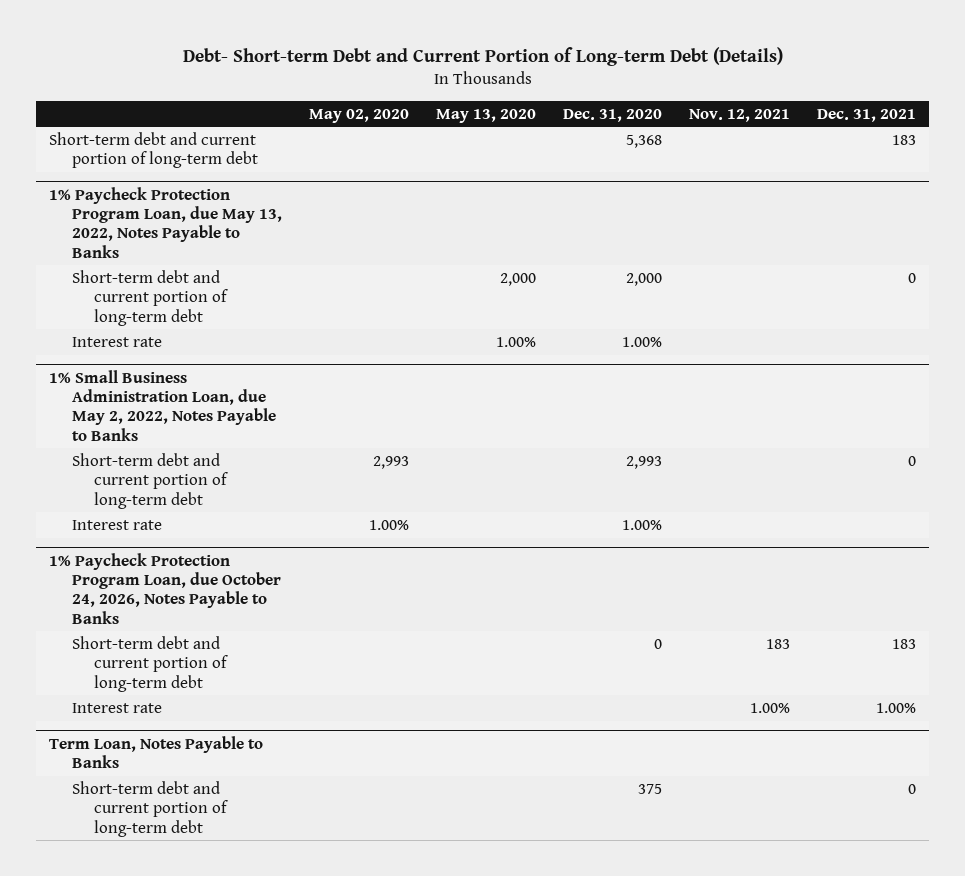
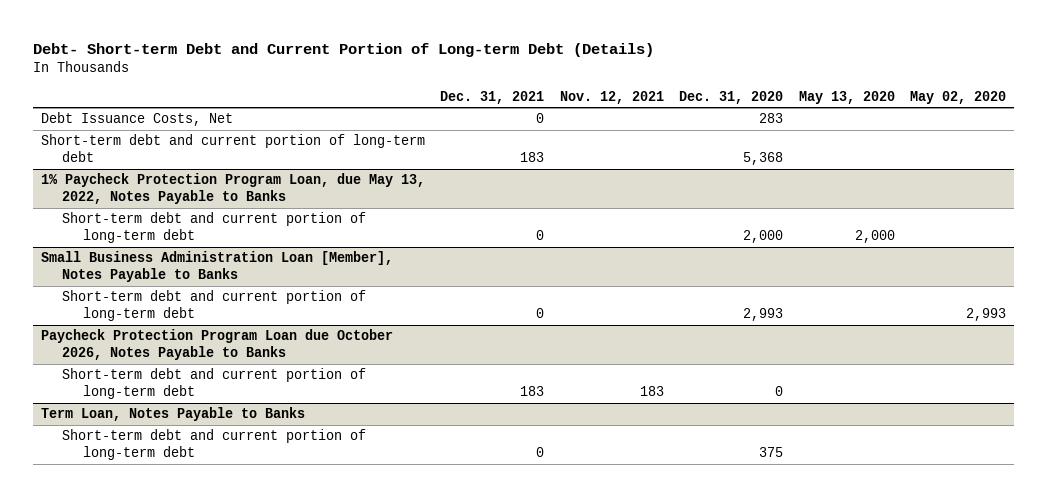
- | May 02, 2020 | May 13, 2020 | Dec. 31, 2020 | Nov. 12, 2021 | Dec. 31, 2021
+ | Dec. 31, 2021 | Nov. 12, 2021 | Dec. 31, 2020 | May 13, 2020 | May 02, 2020
+ Debt Issuance Costs, Net | 0 | | 283 | |
@ 1% Paycheck Protection Program Loan, due May 13, 2022, Notes Payable to Banks
- Interest rate | | 1.00% | 1.00% | |
- 1% Small Business Administration Loan, due May 2, 2022, Notes Payable to Banks
+ Small Business Administration Loan [Member], Notes Payable to Banks
- Interest rate | 1.00% | | 1.00% | |
- 1% Paycheck Protection Program Loan, due October 24, 2026, Notes Payable to Banks
+ Paycheck Protection Program Loan due October 2026, Notes Payable to Banks
- Interest rate | | | | 1.00% | 1.00%

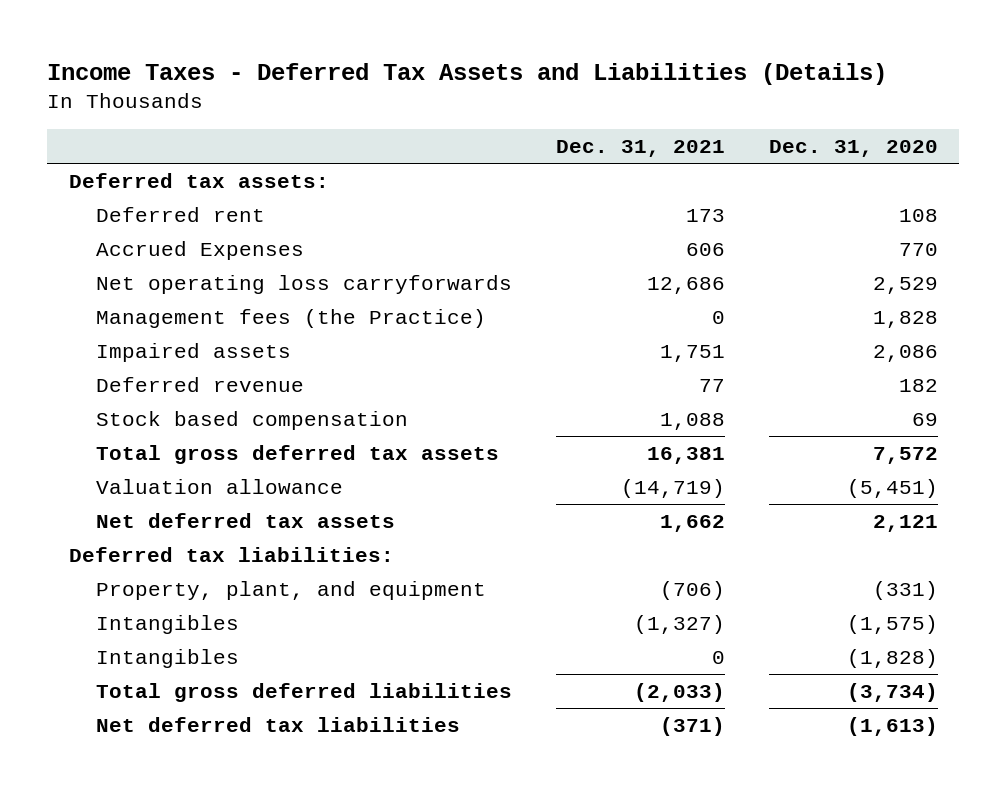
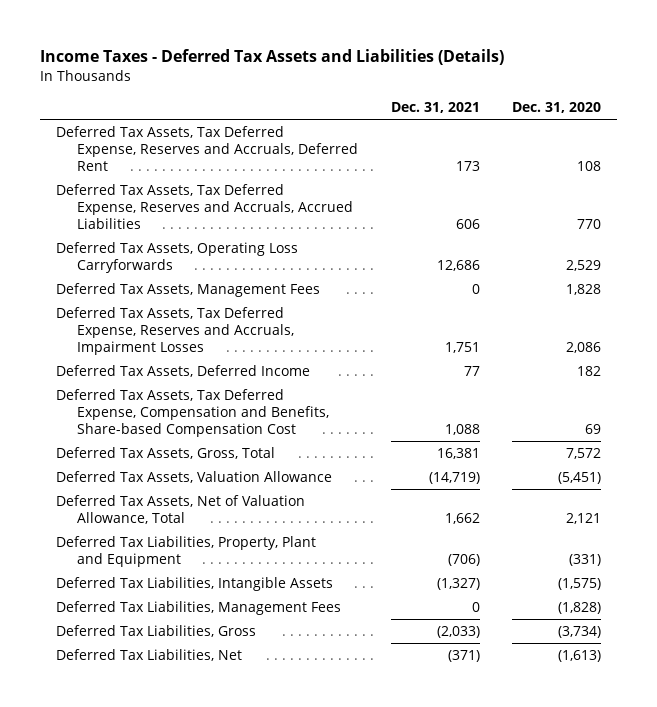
- Deferred tax assets:
- Deferred rent | 173 | 108
- Accrued Expenses | 606 | 770
- Net operating loss carryforwards | 12,686 | 2,529
- Management fees (the Practice) | 0 | 1,828
- Impaired assets | 1,751 | 2,086
- Deferred revenue | 77 | 182
- Stock based compensation | 1,088 | 69
- Total gross deferred tax assets | 16,381 | 7,572
- Valuation allowance | (14,719) | (5,451)
- Net deferred tax assets | 1,662 | 2,121
- Deferred tax liabilities:
- Property, plant, and equipment | (706) | (331)
- Intangibles | (1,327) | (1,575)
- Intangibles | 0 | (1,828)
- Total gross deferred liabilities | (2,033) | (3,734)
- Net deferred tax liabilities | (371) | (1,613)
+ Deferred Tax Assets, Tax Deferred Expense, Reserves and Accruals, Deferred Rent | 173 | 108
+ Deferred Tax Assets, Tax Deferred Expense, Reserves and Accruals, Accrued Liabilities | 606 | 770
+ Deferred Tax Assets, Operating Loss Carryforwards | 12,686 | 2,529
+ Deferred Tax Assets, Management Fees | 0 | 1,828
+ Deferred Tax Assets, Tax Deferred Expense, Reserves and Accruals, Impairment Losses | 1,751 | 2,086
+ Deferred Tax Assets, Deferred Income | 77 | 182
+ Deferred Tax Assets, Tax Deferred Expense, Compensation and Benefits, Share-based Compensation Cost | 1,088 | 69
+ Deferred Tax Assets, Gross, Total | 16,381 | 7,572
+ Deferred Tax Assets, Valuation Allowance | (14,719) | (5,451)
+ Deferred Tax Assets, Net of Valuation Allowance, Total | 1,662 | 2,121
+ Deferred Tax Liabilities, Property, Plant and Equipment | (706) | (331)
+ Deferred Tax Liabilities, Intangible Assets | (1,327) | (1,575)
+ Deferred Tax Liabilities, Management Fees | 0 | (1,828)
+ Deferred Tax Liabilities, Gross | (2,033) | (3,734)
+ Deferred Tax Liabilities, Net | (371) | (1,613)

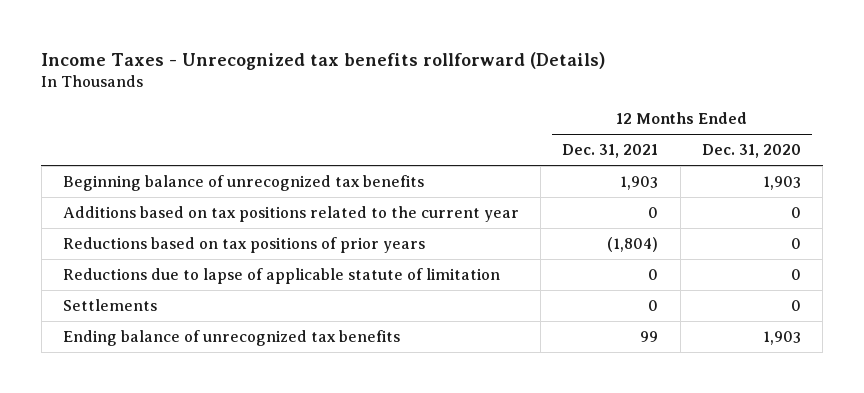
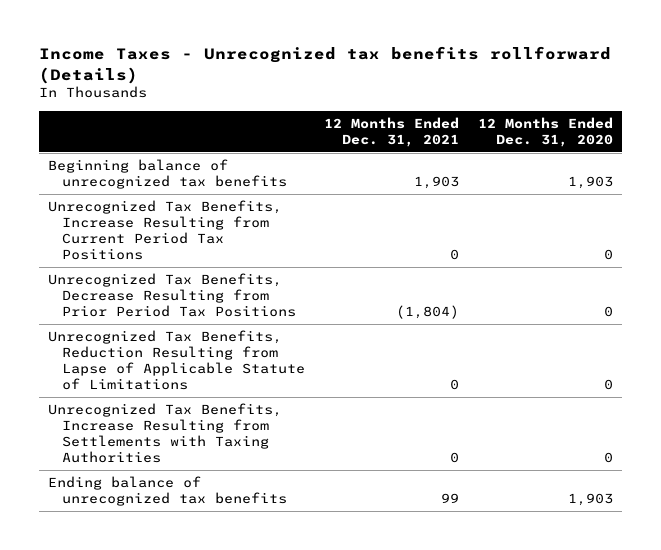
- Additions based on tax positions related to the current year | 0 | 0
- Reductions based on tax positions of prior years | (1,804) | 0
- Reductions due to lapse of applicable statute of limitation | 0 | 0
- Settlements | 0 | 0
+ Unrecognized Tax Benefits, Increase Resulting from Current Period Tax Positions | 0 | 0
+ Unrecognized Tax Benefits, Decrease Resulting from Prior Period Tax Positions | (1,804) | 0
+ Unrecognized Tax Benefits, Reduction Resulting from Lapse of Applicable Statute of Limitations | 0 | 0
+ Unrecognized Tax Benefits, Increase Resulting from Settlements with Taxing Authorities | 0 | 0

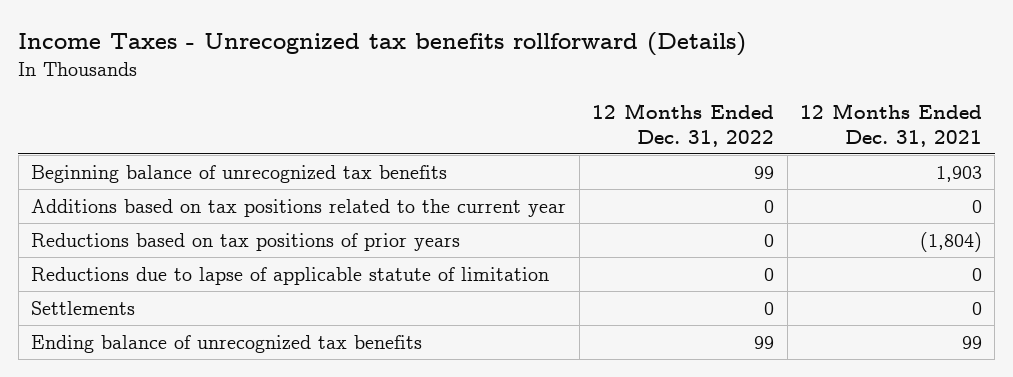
- | 12 Months Ended Dec. 31, 2021 | 12 Months Ended Dec. 31, 2020
+ | 12 Months Ended Dec. 31, 2022 | 12 Months Ended Dec. 31, 2021
- Unrecognized Tax Benefits, Increase Resulting from Current Period Tax Positions | 0 | 0
- Unrecognized Tax Benefits, Decrease Resulting from Prior Period Tax Positions | (1,804) | 0
- Unrecognized Tax Benefits, Reduction Resulting from Lapse of Applicable Statute of Limitations | 0 | 0
- Unrecognized Tax Benefits, Increase Resulting from Settlements with Taxing Authorities | 0 | 0
+ Additions based on tax positions related to the current year | 0 | 0
+ Reductions based on tax positions of prior years | 0 | (1,804)
+ Reductions due to lapse of applicable statute of limitation | 0 | 0
+ Settlements | 0 | 0

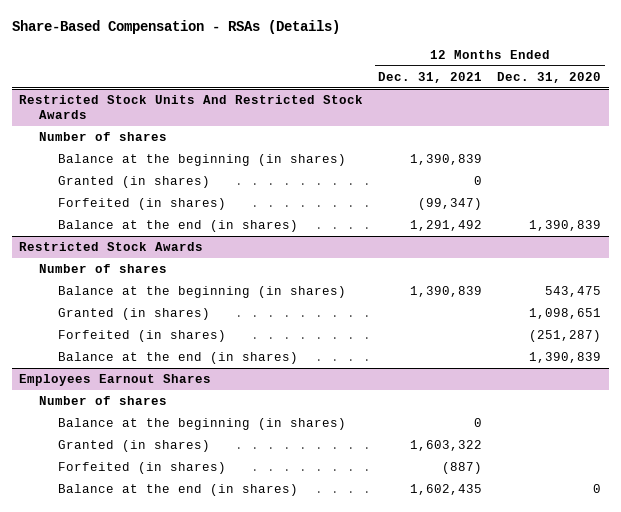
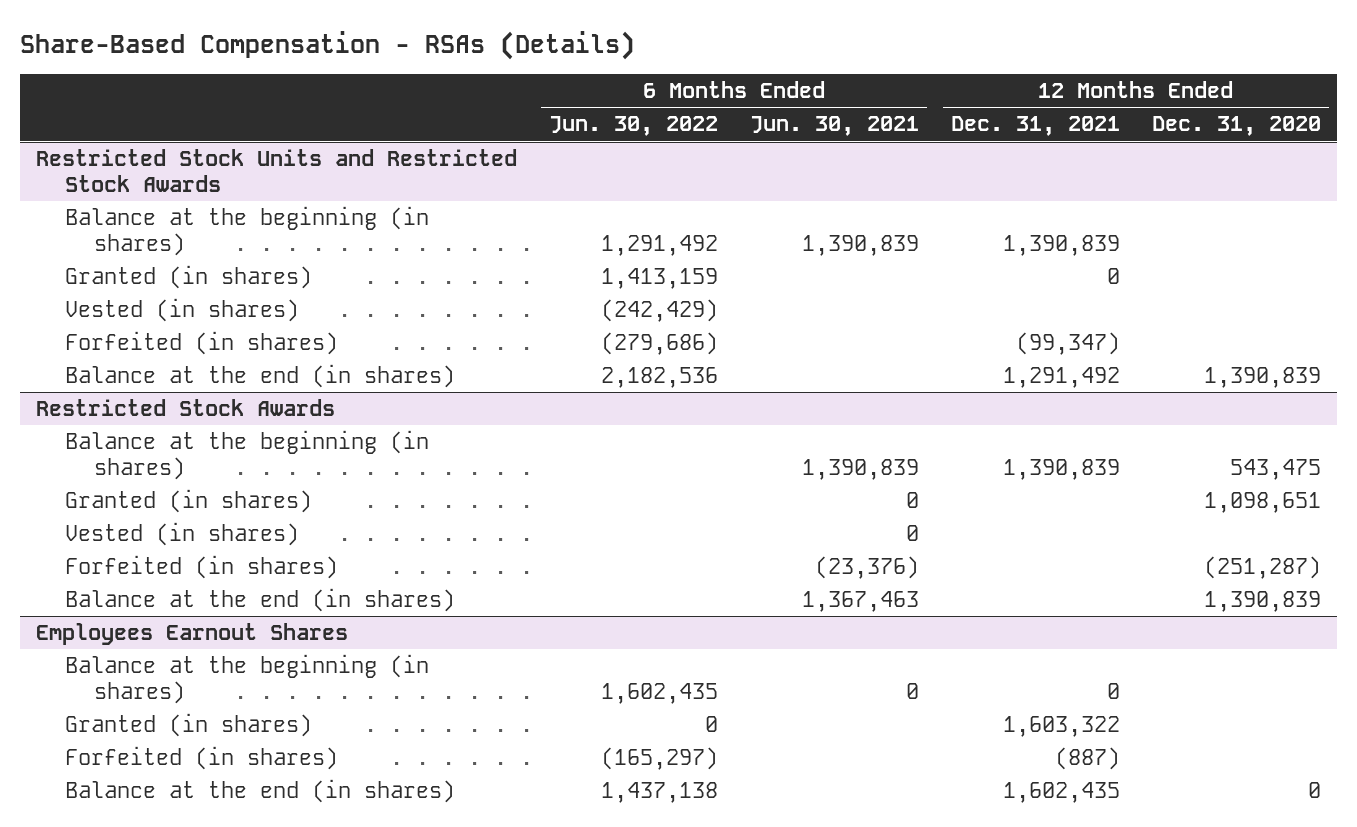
- | 12 Months Ended Dec. 31, 2021 | 12 Months Ended Dec. 31, 2020
+ | 6 Months Ended Jun. 30, 2022 | 6 Months Ended Jun. 30, 2021 | 12 Months Ended Dec. 31, 2021 | 12 Months Ended Dec. 31, 2020
- Restricted Stock Units And Restricted Stock Awards
- Number of shares
+ Restricted Stock Units and Restricted Stock Awards
+ Vested (in shares) | (242,429) | | |
@ Restricted Stock Awards
- Number of shares
+ Vested (in shares) | | 0 | |
@ Employees Earnout Shares
- Number of shares

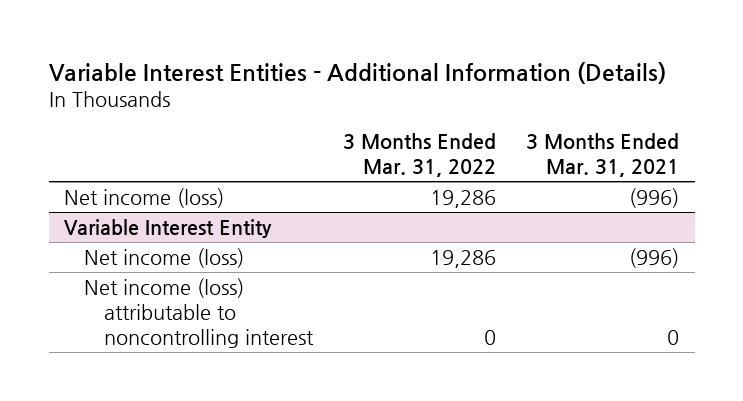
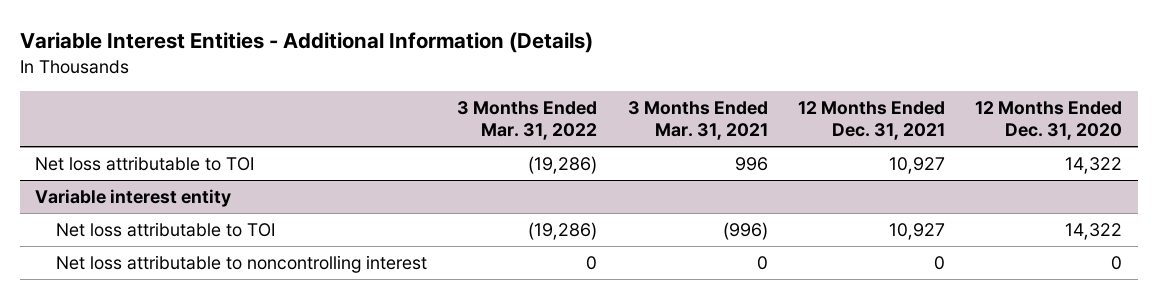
- | 3 Months Ended Mar. 31, 2022 | 3 Months Ended Mar. 31, 2021
+ | 3 Months Ended Mar. 31, 2022 | 3 Months Ended Mar. 31, 2021 | 12 Months Ended Dec. 31, 2021 | 12 Months Ended Dec. 31, 2020
- Net income (loss) | 19,286 | (996)
- Variable Interest Entity
- Net income (loss) | 19,286 | (996)
- Net income (loss) attributable to noncontrolling interest | 0 | 0
+ Net loss attributable to TOI | (19,286) | 996 | 10,927 | 14,322
+ Variable interest entity
+ Net loss attributable to TOI | (19,286) | (996) | 10,927 | 14,322
+ Net loss attributable to noncontrolling interest | 0 | 0 | 0 | 0

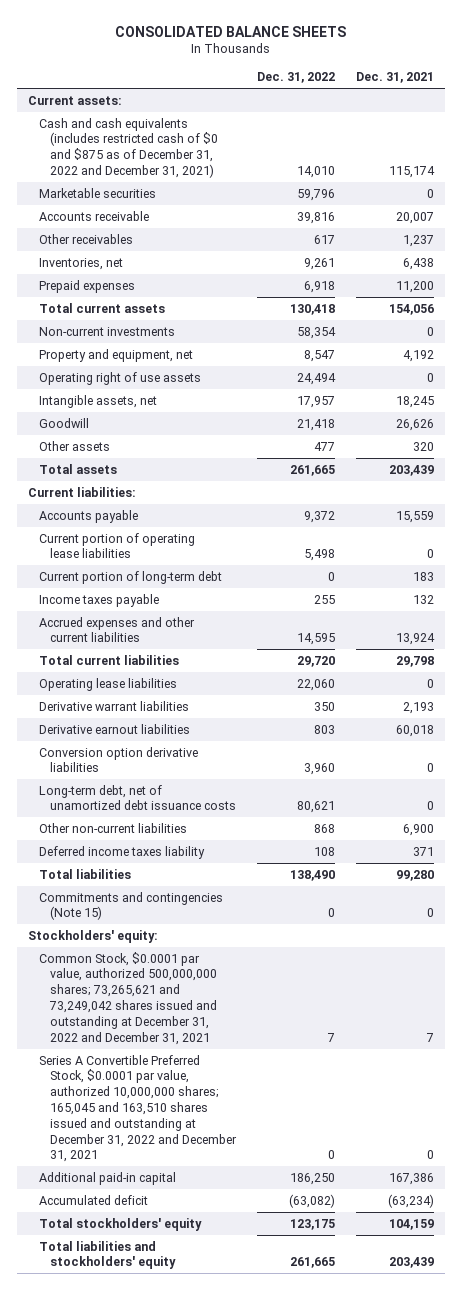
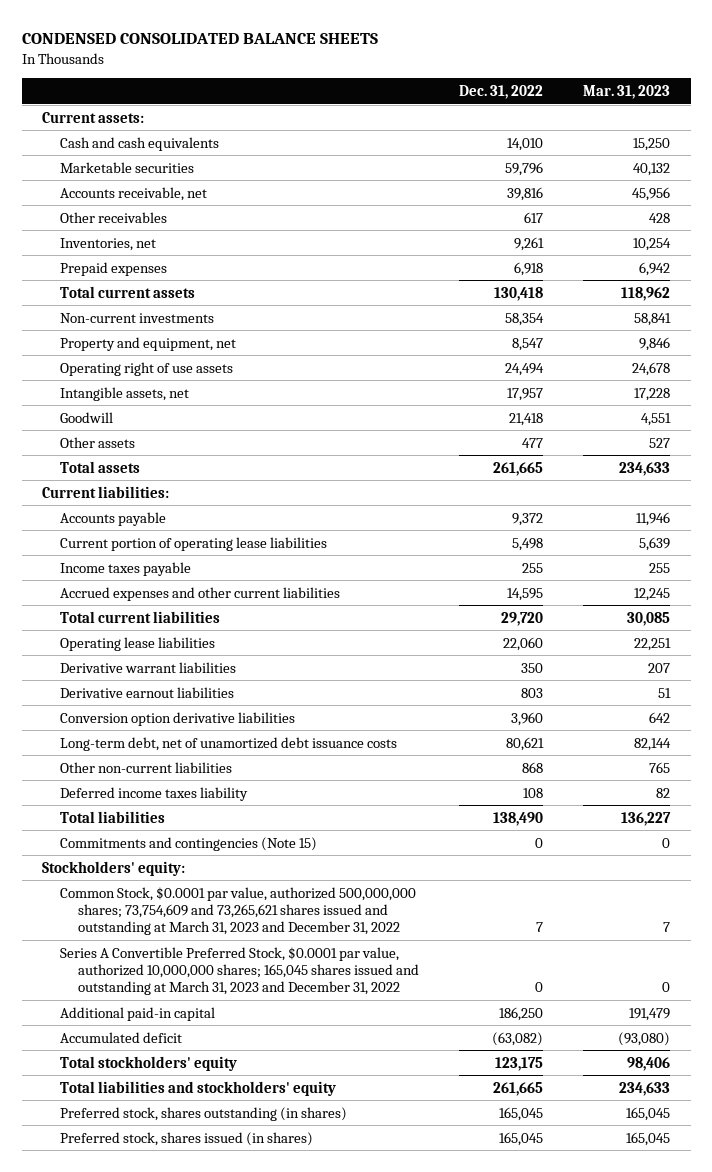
- CONSOLIDATED BALANCE SHEETS
+ CONDENSED CONSOLIDATED BALANCE SHEETS
- | Dec. 31, 2022 | Dec. 31, 2021
+ | Dec. 31, 2022 | Mar. 31, 2023
- Cash and cash equivalents (includes restricted cash of $0 and $875 as of December 31, 2022 and December 31, 2021) | 14,010 | 115,174
+ Cash and cash equivalents | 14,010 | 15,250
- Accounts receivable | 39,816 | 20,007
+ Accounts receivable, net | 39,816 | 45,956
- Current portion of long-term debt | 0 | 183
- Common Stock, $0.0001 par value, authorized 500,000,000 shares; 73,265,621 and 73,249,042 shares issued and outstanding at December 31, 2022 and December 31, 2021 | 7 | 7
- Series A Convertible Preferred Stock, $0.0001 par value, authorized 10,000,000 shares; 165,045 and 163,510 shares issued and outstanding at December 31, 2022 and December 31, 2021 | 0 | 0
+ Common Stock, $0.0001 par value, authorized 500,000,000 shares; 73,754,609 and 73,265,621 shares issued and outstanding at March 31, 2023 and December 31, 2022 | 7 | 7
+ Series A Convertible Preferred Stock, $0.0001 par value, authorized 10,000,000 shares; 165,045 shares issued and outstanding at March 31, 2023 and December 31, 2022 | 0 | 0
+ Preferred stock, shares outstanding (in shares) | 165,045 | 165,045
+ Preferred stock, shares issued (in shares) | 165,045 | 165,045

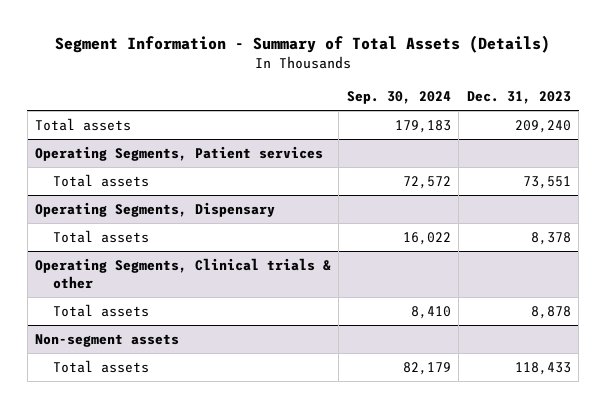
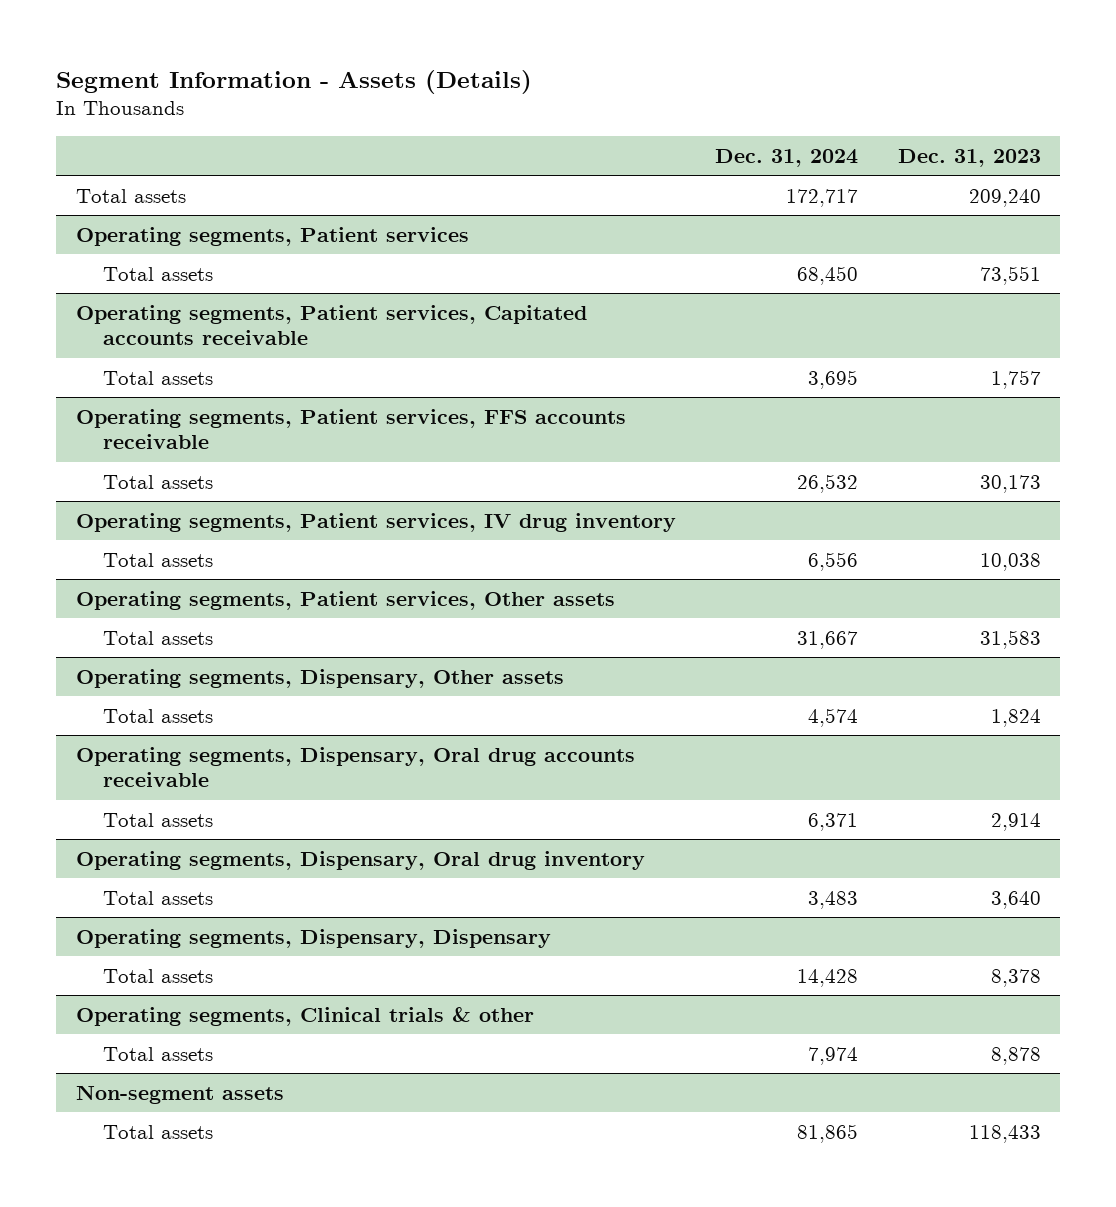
- Segment Information - Summary of Total Assets (Details)
+ Segment Information - Assets (Details)
- | Sep. 30, 2024 | Dec. 31, 2023
+ | Dec. 31, 2024 | Dec. 31, 2023
- Operating Segments, Patient services
+ Operating segments, Patient services
- Operating Segments, Dispensary
+ Operating segments, Patient services, Capitated accounts receivable
+ Total assets | 3,695 | 1,757
+ Operating segments, Patient services, FFS accounts receivable
+ Total assets | 26,532 | 30,173
+ Operating segments, Patient services, IV drug inventory
+ Total assets | 6,556 | 10,038
+ Operating segments, Patient services, Other assets
+ Total assets | 31,667 | 31,583
+ Operating segments, Dispensary, Other assets
+ Total assets | 4,574 | 1,824
+ Operating segments, Dispensary, Oral drug accounts receivable
+ Total assets | 6,371 | 2,914
+ Operating segments, Dispensary, Oral drug inventory
+ Total assets | 3,483 | 3,640
+ Operating segments, Dispensary, Dispensary
- Operating Segments, Clinical trials & other
+ Operating segments, Clinical trials & other

